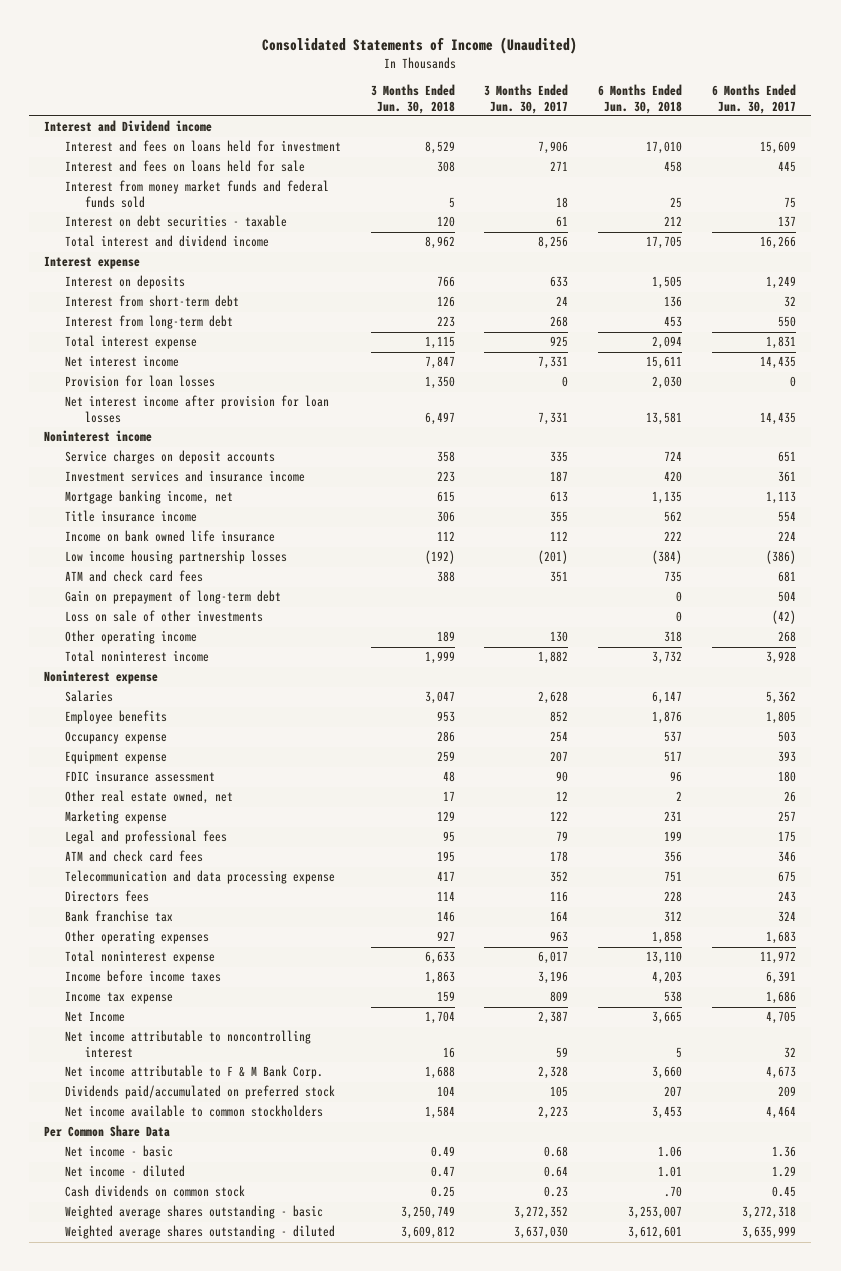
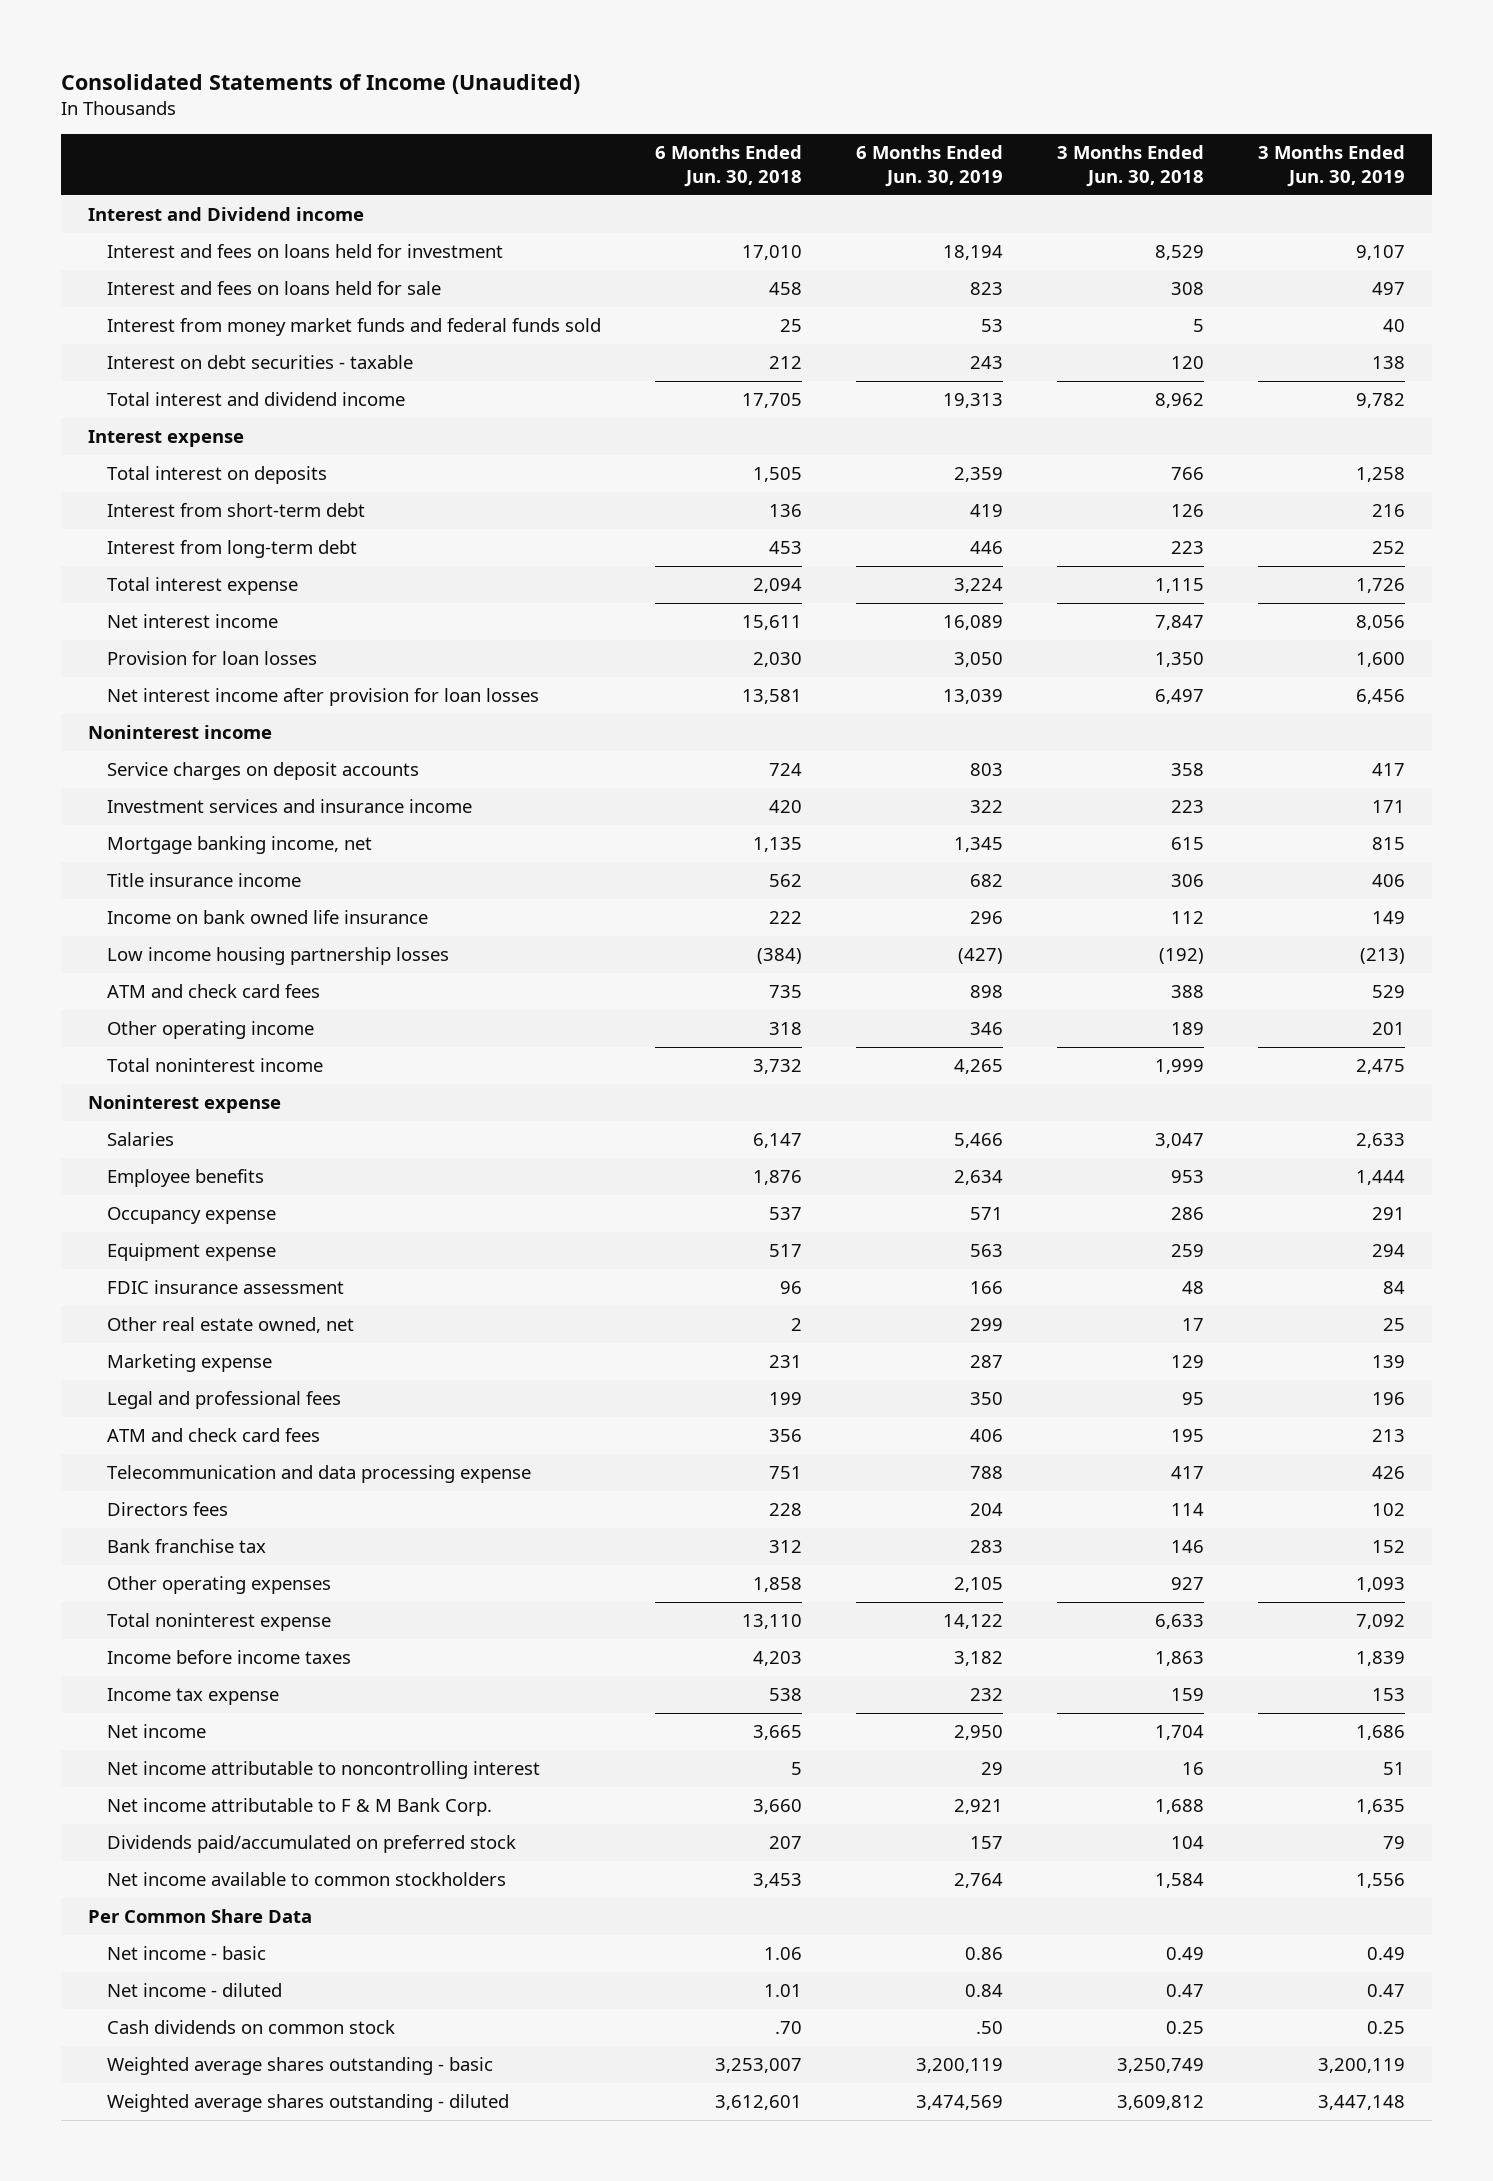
- | 3 Months Ended Jun. 30, 2018 | 3 Months Ended Jun. 30, 2017 | 6 Months Ended Jun. 30, 2018 | 6 Months Ended Jun. 30, 2017
+ | 6 Months Ended Jun. 30, 2018 | 6 Months Ended Jun. 30, 2019 | 3 Months Ended Jun. 30, 2018 | 3 Months Ended Jun. 30, 2019
- Interest on deposits | 766 | 633 | 1,505 | 1,249
+ Total interest on deposits | 1,505 | 2,359 | 766 | 1,258
- Gain on prepayment of long-term debt | | | 0 | 504
- Loss on sale of other investments | | | 0 | (42)
- Net Income | 1,704 | 2,387 | 3,665 | 4,705
+ Net income | 3,665 | 2,950 | 1,704 | 1,686

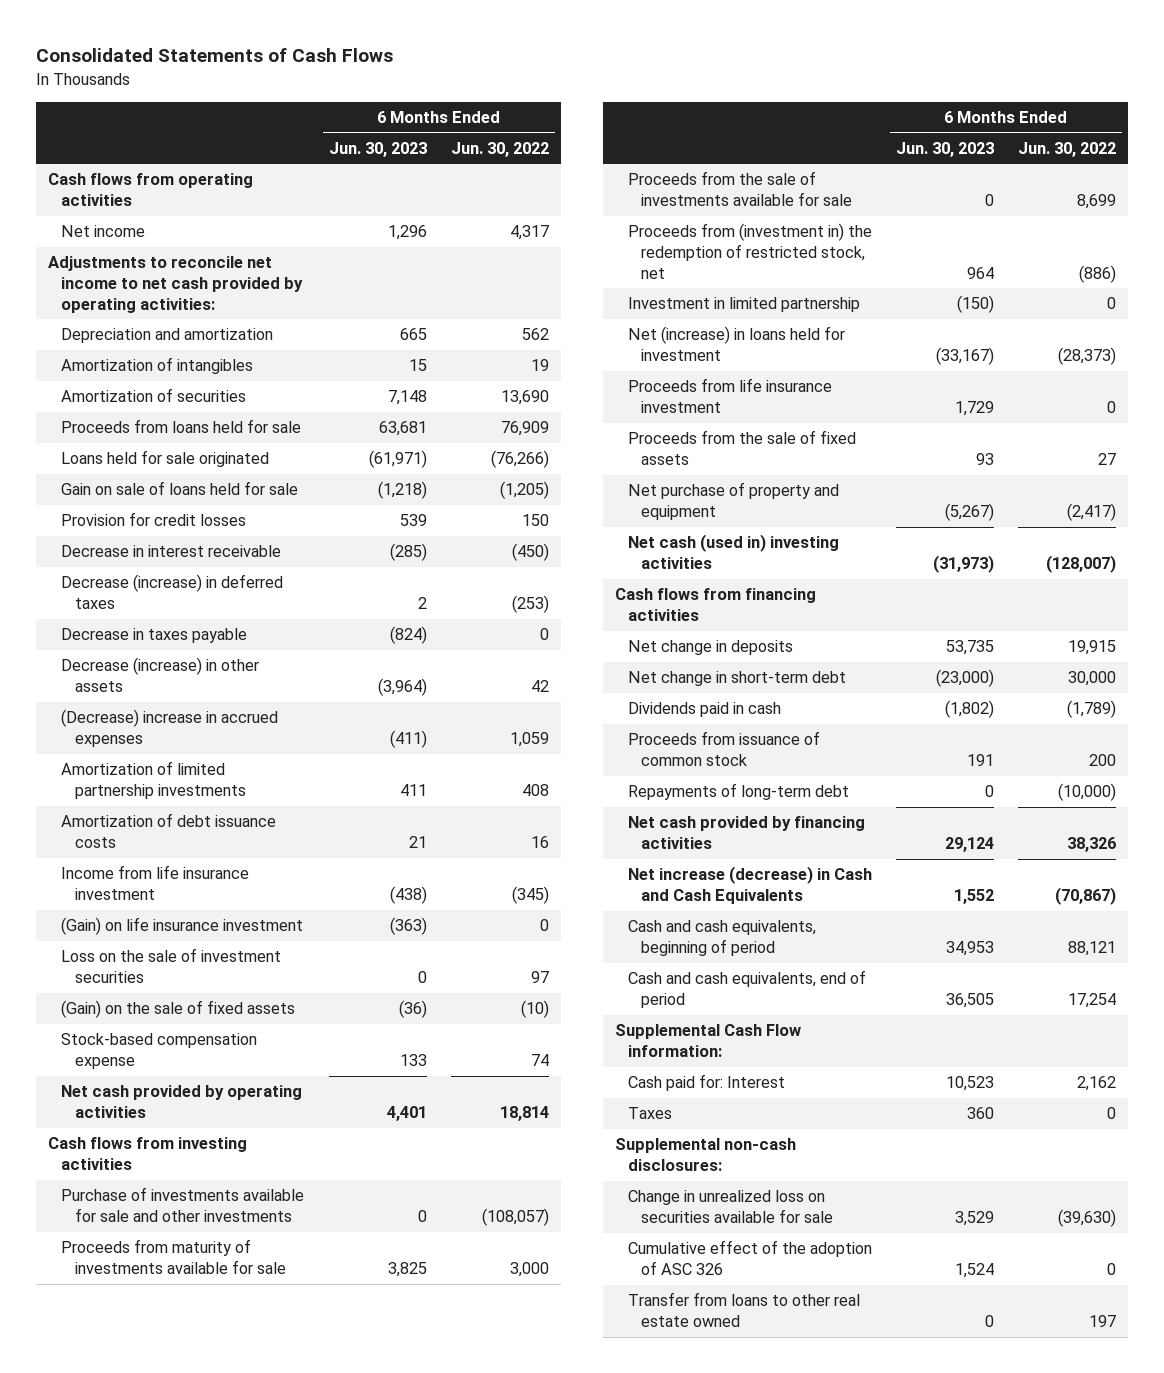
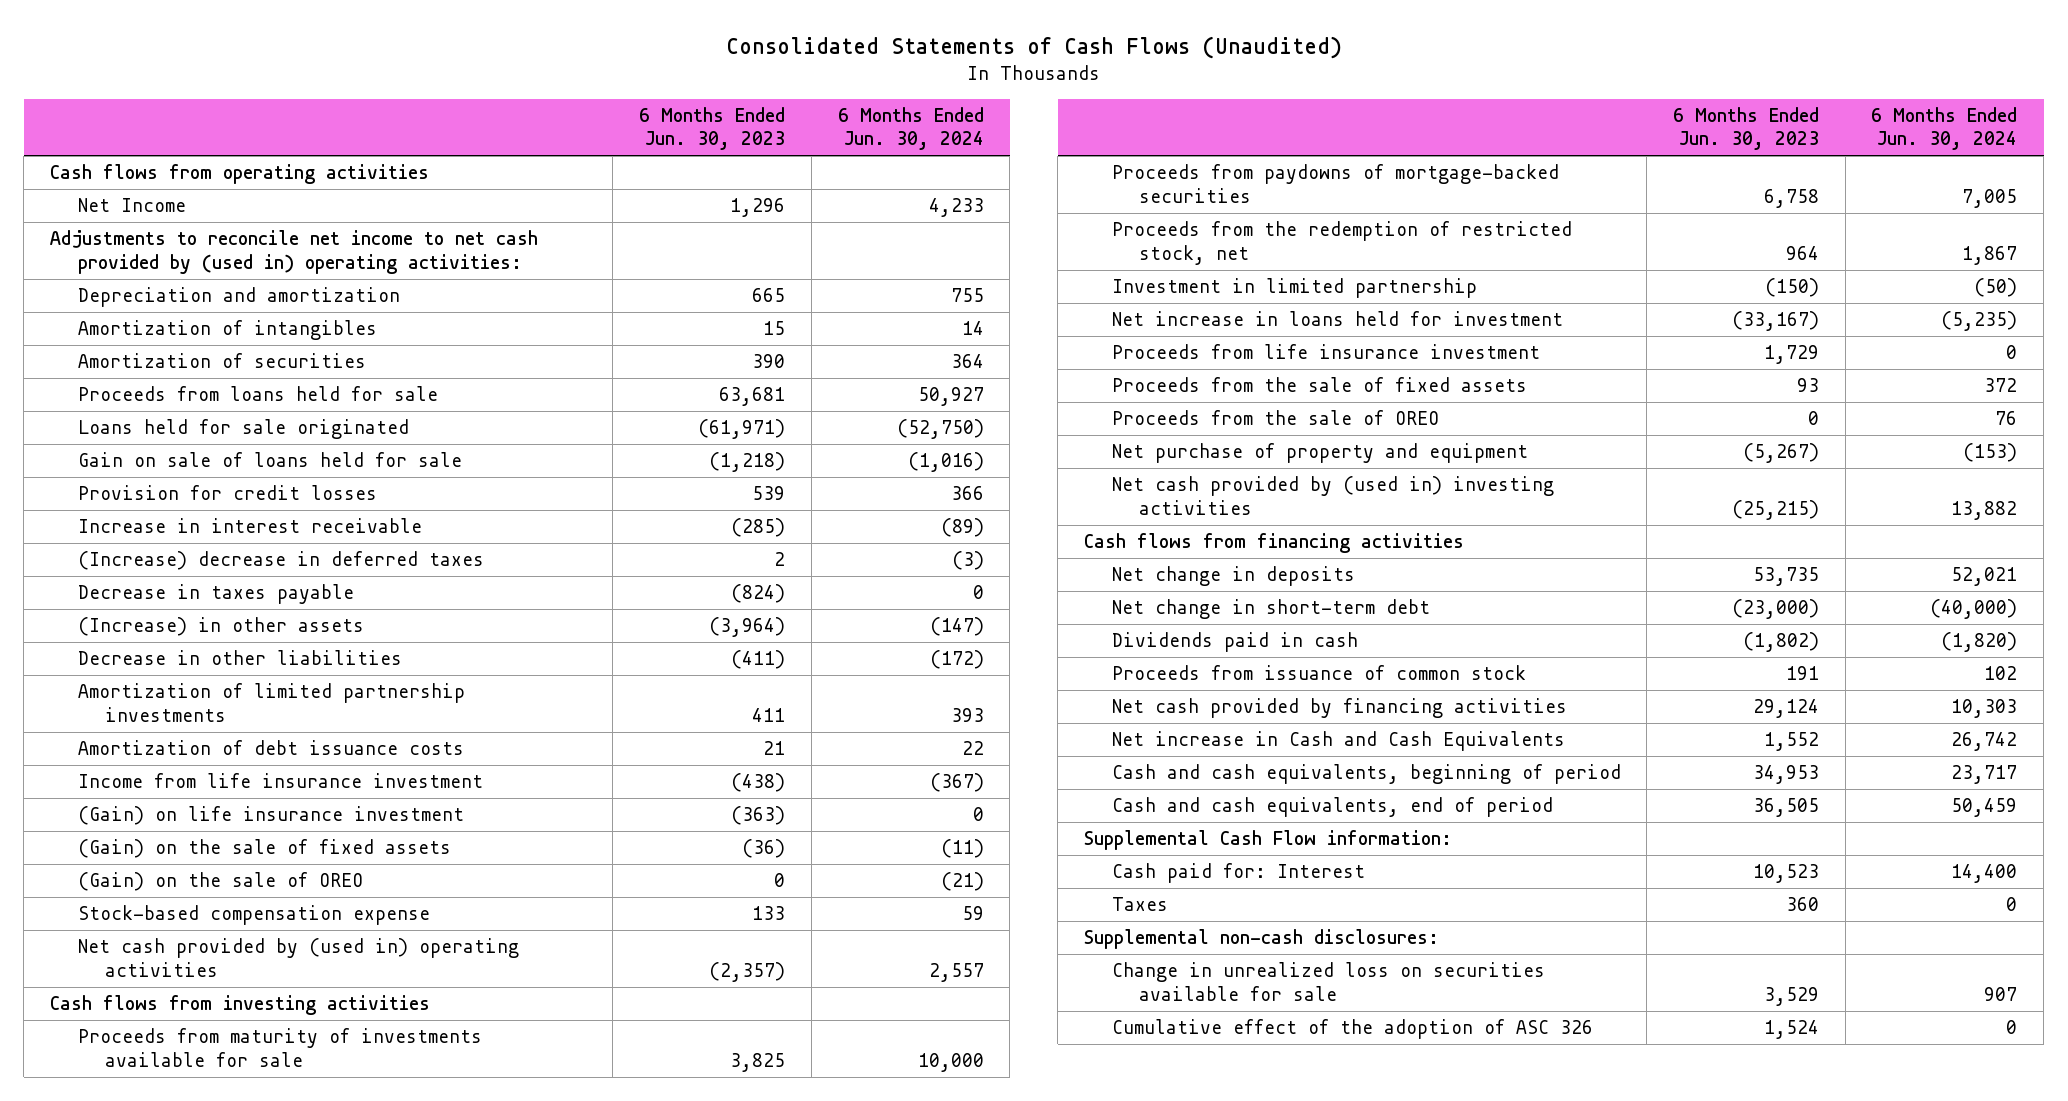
- Consolidated Statements of Cash Flows
+ Consolidated Statements of Cash Flows (Unaudited)
- | 6 Months Ended Jun. 30, 2023 | 6 Months Ended Jun. 30, 2022
+ | 6 Months Ended Jun. 30, 2023 | 6 Months Ended Jun. 30, 2024
- Net income | 1,296 | 4,317
- Adjustments to reconcile net income to net cash provided by operating activities:
+ Net Income | 1,296 | 4,233
+ Adjustments to reconcile net income to net cash provided by (used in) operating activities:
- Amortization of securities | 7,148 | 13,690
+ Amortization of securities | 390 | 364
- Decrease in interest receivable | (285) | (450)
- Decrease (increase) in deferred taxes | 2 | (253)
+ Increase in interest receivable | (285) | (89)
+ (Increase) decrease in deferred taxes | 2 | (3)
- Decrease (increase) in other assets | (3,964) | 42
- (Decrease) increase in accrued expenses | (411) | 1,059
+ (Increase) in other assets | (3,964) | (147)
+ Decrease in other liabilities | (411) | (172)
- Loss on the sale of investment securities | 0 | 97
+ (Gain) on the sale of OREO | 0 | (21)
- Net cash provided by operating activities | 4,401 | 18,814
+ Net cash provided by (used in) operating activities | (2,357) | 2,557
- Purchase of investments available for sale and other investments | 0 | (108,057)
- Proceeds from the sale of investments available for sale | 0 | 8,699
- Proceeds from (investment in) the redemption of restricted stock, net | 964 | (886)
+ Proceeds from paydowns of mortgage-backed securities | 6,758 | 7,005
+ Proceeds from the redemption of restricted stock, net | 964 | 1,867
- Net (increase) in loans held for investment | (33,167) | (28,373)
+ Net increase in loans held for investment | (33,167) | (5,235)
+ Proceeds from the sale of OREO | 0 | 76
- Net cash (used in) investing activities | (31,973) | (128,007)
+ Net cash provided by (used in) investing activities | (25,215) | 13,882
- Repayments of long-term debt | 0 | (10,000)
- Net increase (decrease) in Cash and Cash Equivalents | 1,552 | (70,867)
+ Net increase in Cash and Cash Equivalents | 1,552 | 26,742
- Transfer from loans to other real estate owned | 0 | 197

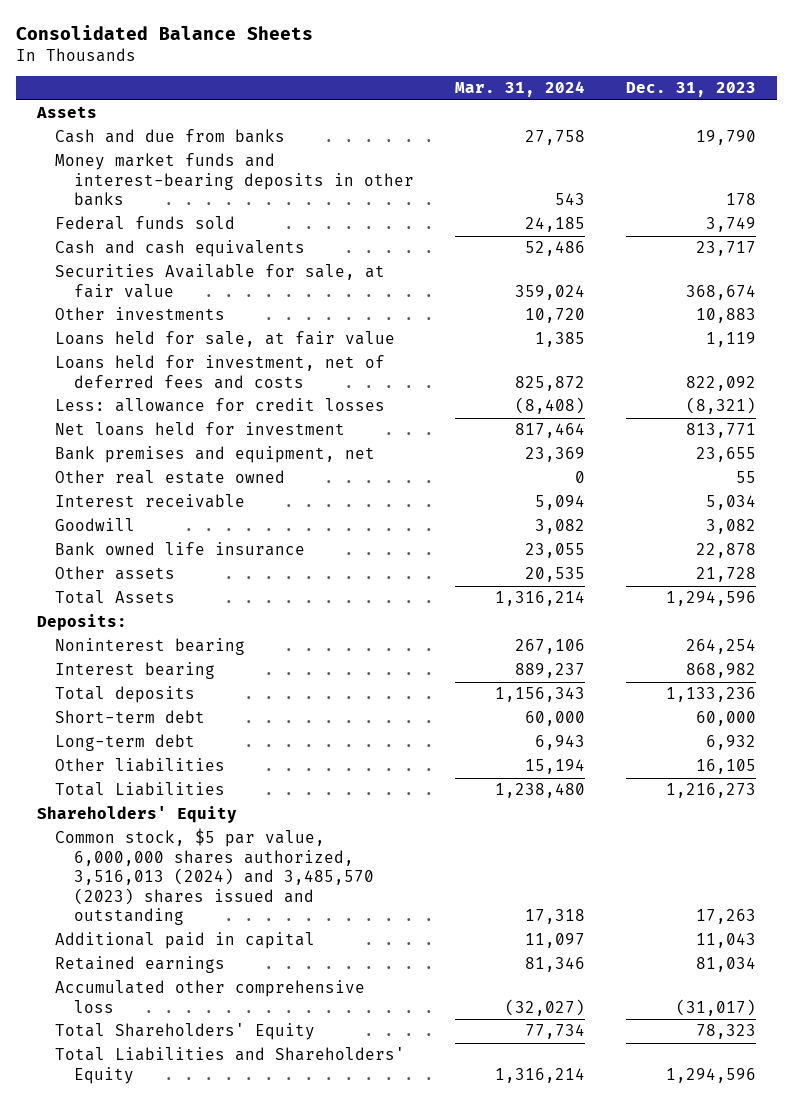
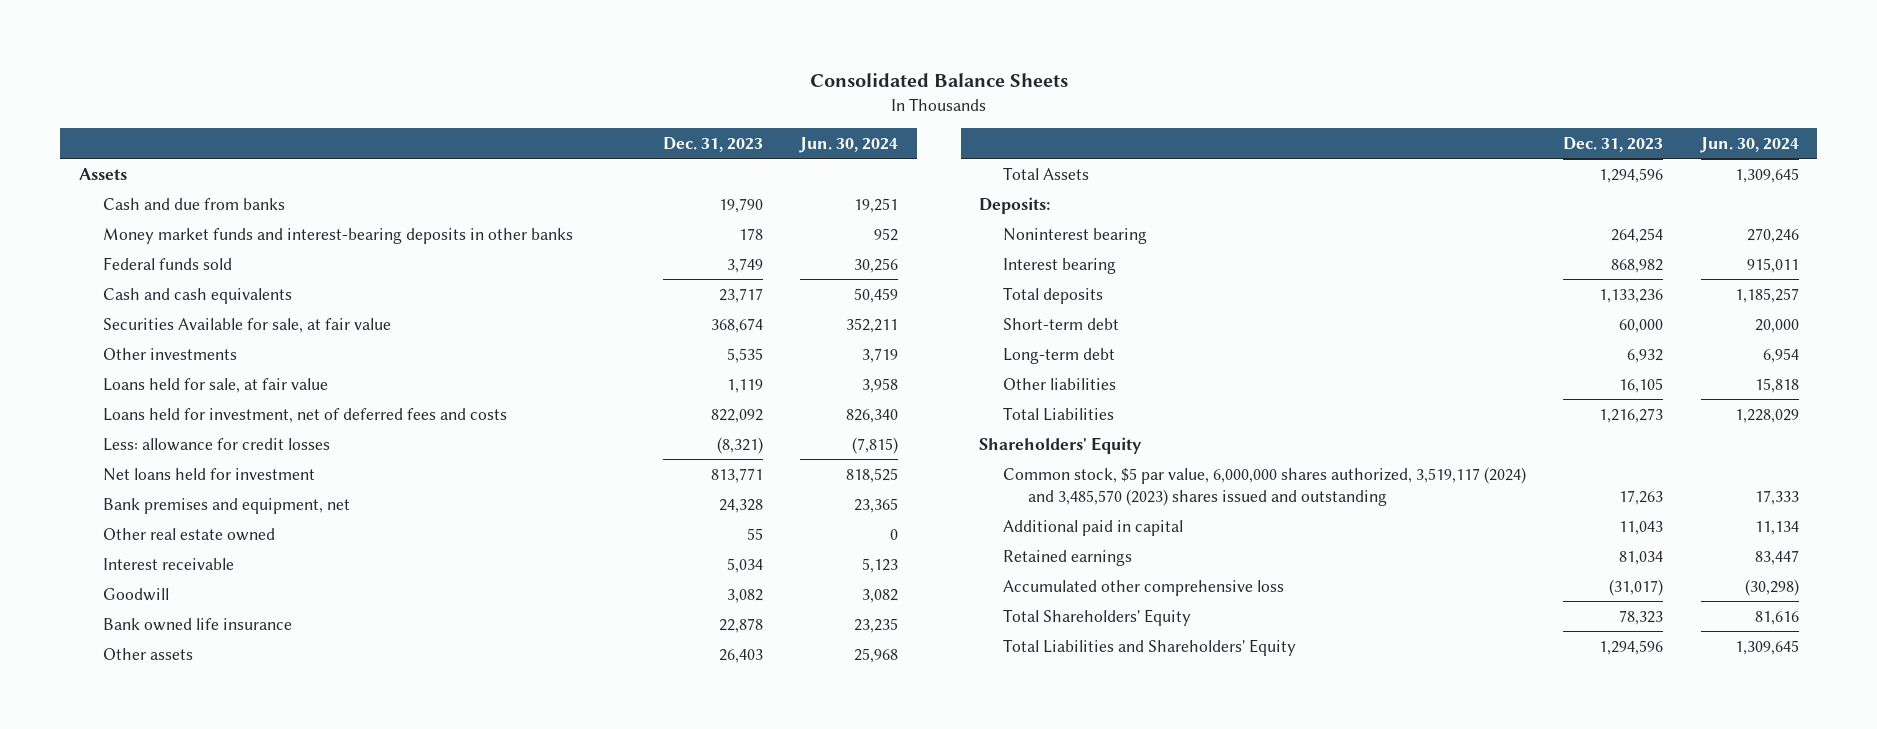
- | Mar. 31, 2024 | Dec. 31, 2023
+ | Dec. 31, 2023 | Jun. 30, 2024
- Other investments | 10,720 | 10,883
+ Other investments | 5,535 | 3,719
- Bank premises and equipment, net | 23,369 | 23,655
+ Bank premises and equipment, net | 24,328 | 23,365
- Other assets | 20,535 | 21,728
+ Other assets | 26,403 | 25,968
- Common stock, $5 par value, 6,000,000 shares authorized, 3,516,013 (2024) and 3,485,570 (2023) shares issued and outstanding | 17,318 | 17,263
+ Common stock, $5 par value, 6,000,000 shares authorized, 3,519,117 (2024) and 3,485,570 (2023) shares issued and outstanding | 17,263 | 17,333

